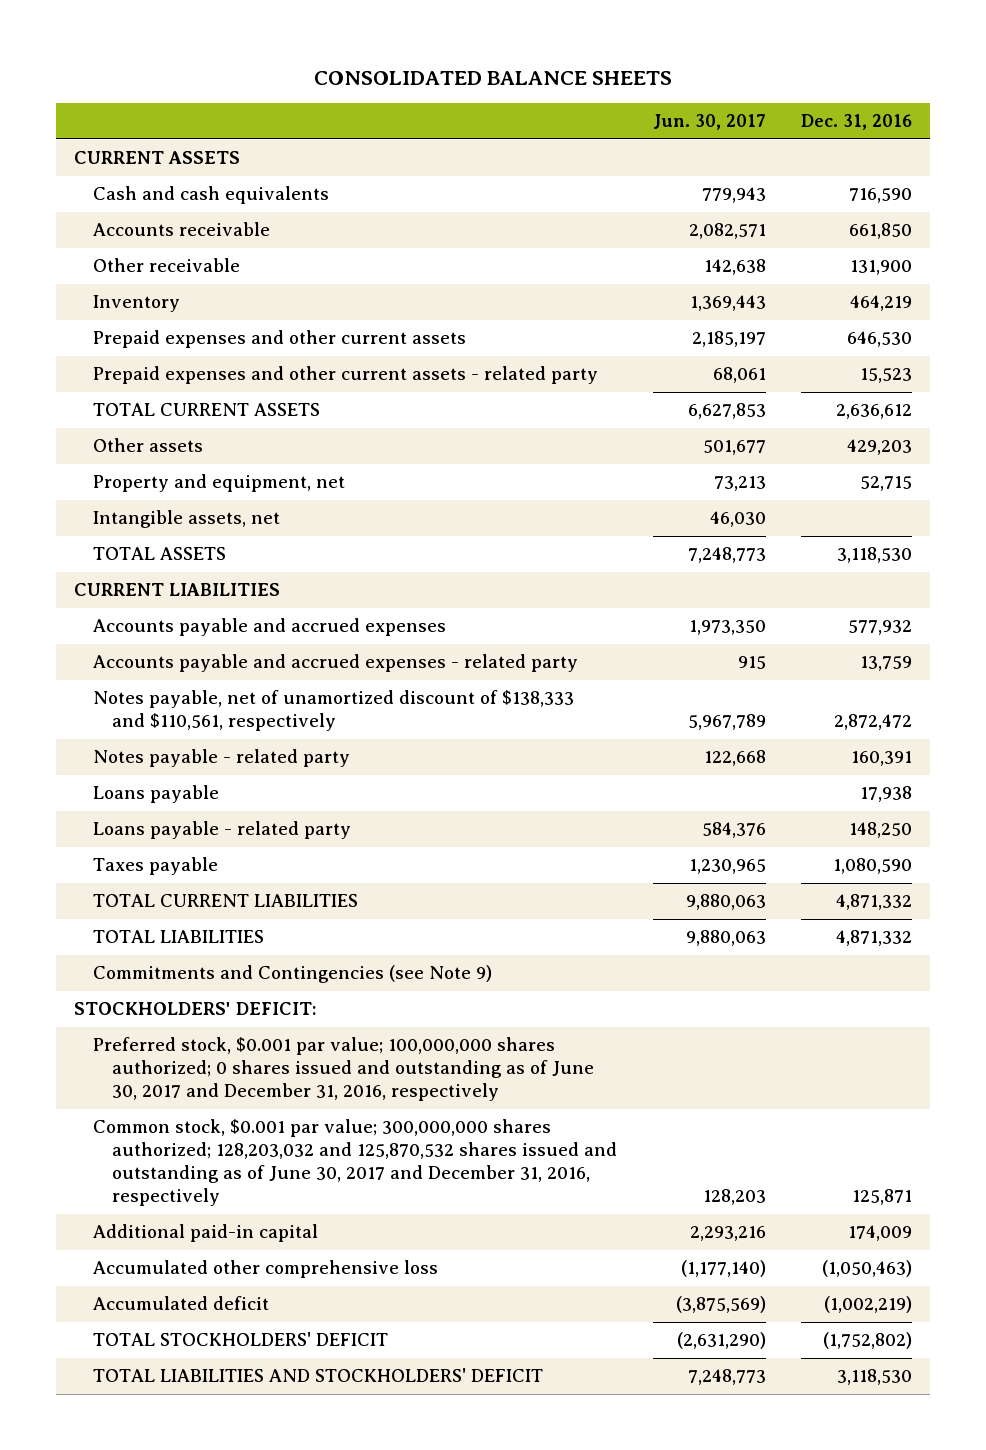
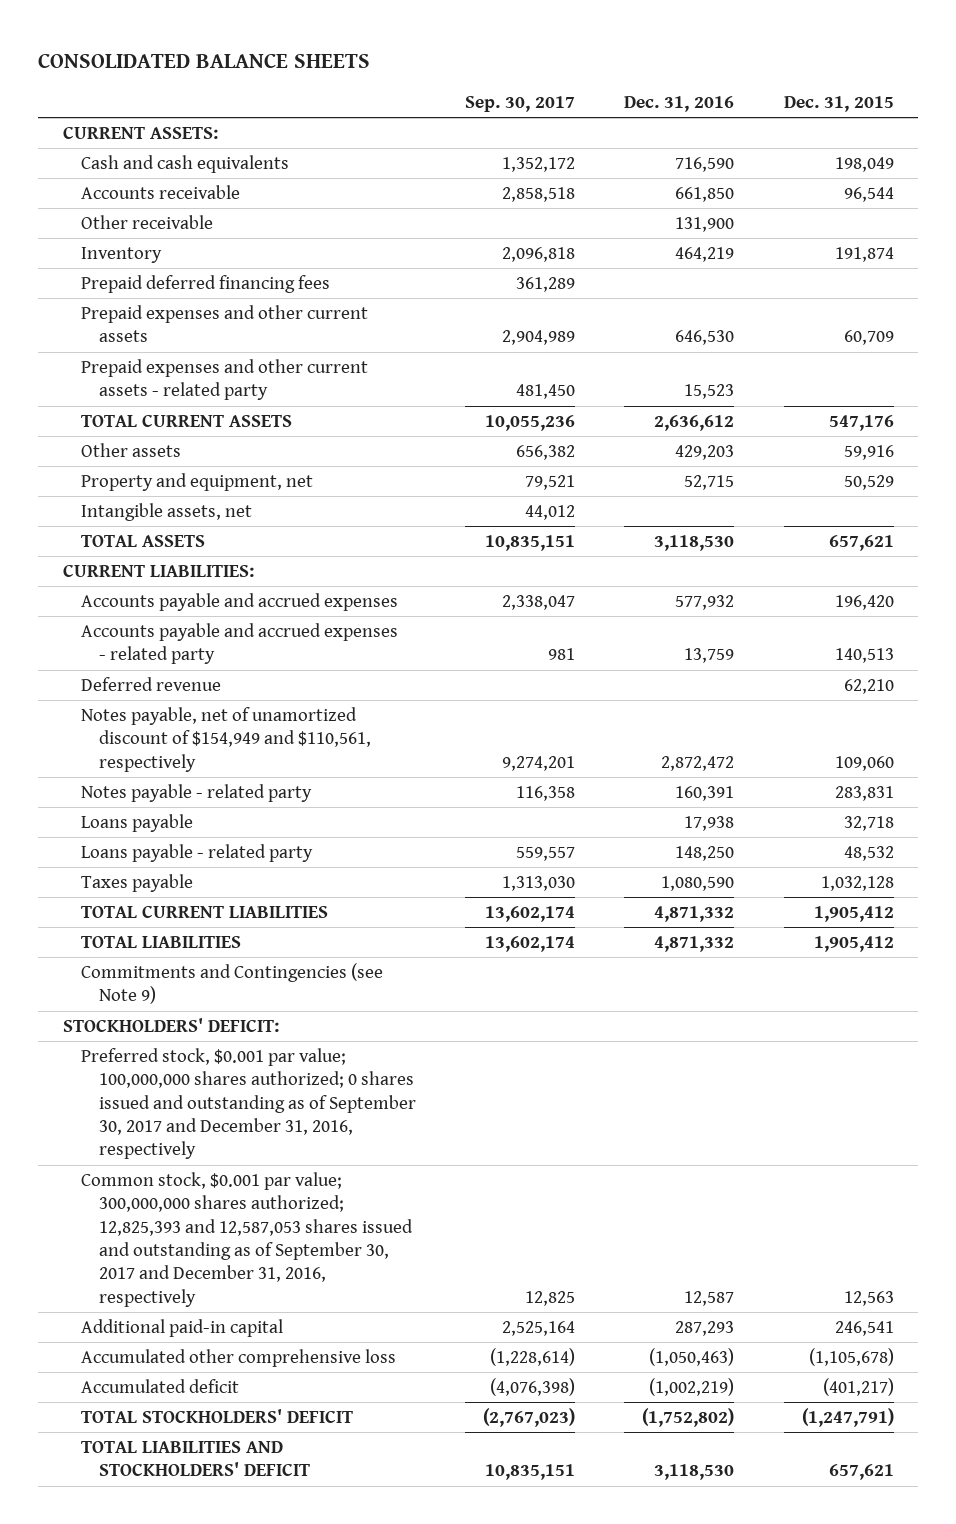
- | Jun. 30, 2017 | Dec. 31, 2016
+ | Sep. 30, 2017 | Dec. 31, 2016 | Dec. 31, 2015
- CURRENT ASSETS
+ CURRENT ASSETS:
+ Prepaid deferred financing fees | 361,289 | |
- CURRENT LIABILITIES
+ CURRENT LIABILITIES:
- Notes payable, net of unamortized discount of $138,333 and $110,561, respectively | 5,967,789 | 2,872,472
+ Deferred revenue | | | 62,210
+ Notes payable, net of unamortized discount of $154,949 and $110,561, respectively | 9,274,201 | 2,872,472 | 109,060
- Preferred stock, $0.001 par value; 100,000,000 shares authorized; 0 shares issued and outstanding as of June 30, 2017 and December 31, 2016, respectively
- Common stock, $0.001 par value; 300,000,000 shares authorized; 128,203,032 and 125,870,532 shares issued and outstanding as of June 30, 2017 and December 31, 2016, respectively | 128,203 | 125,871
- Additional paid-in capital | 2,293,216 | 174,009
+ Preferred stock, $0.001 par value; 100,000,000 shares authorized; 0 shares issued and outstanding as of September 30, 2017 and December 31, 2016, respectively
+ Common stock, $0.001 par value; 300,000,000 shares authorized; 12,825,393 and 12,587,053 shares issued and outstanding as of September 30, 2017 and December 31, 2016, respectively | 12,825 | 12,587 | 12,563
+ Additional paid-in capital | 2,525,164 | 287,293 | 246,541

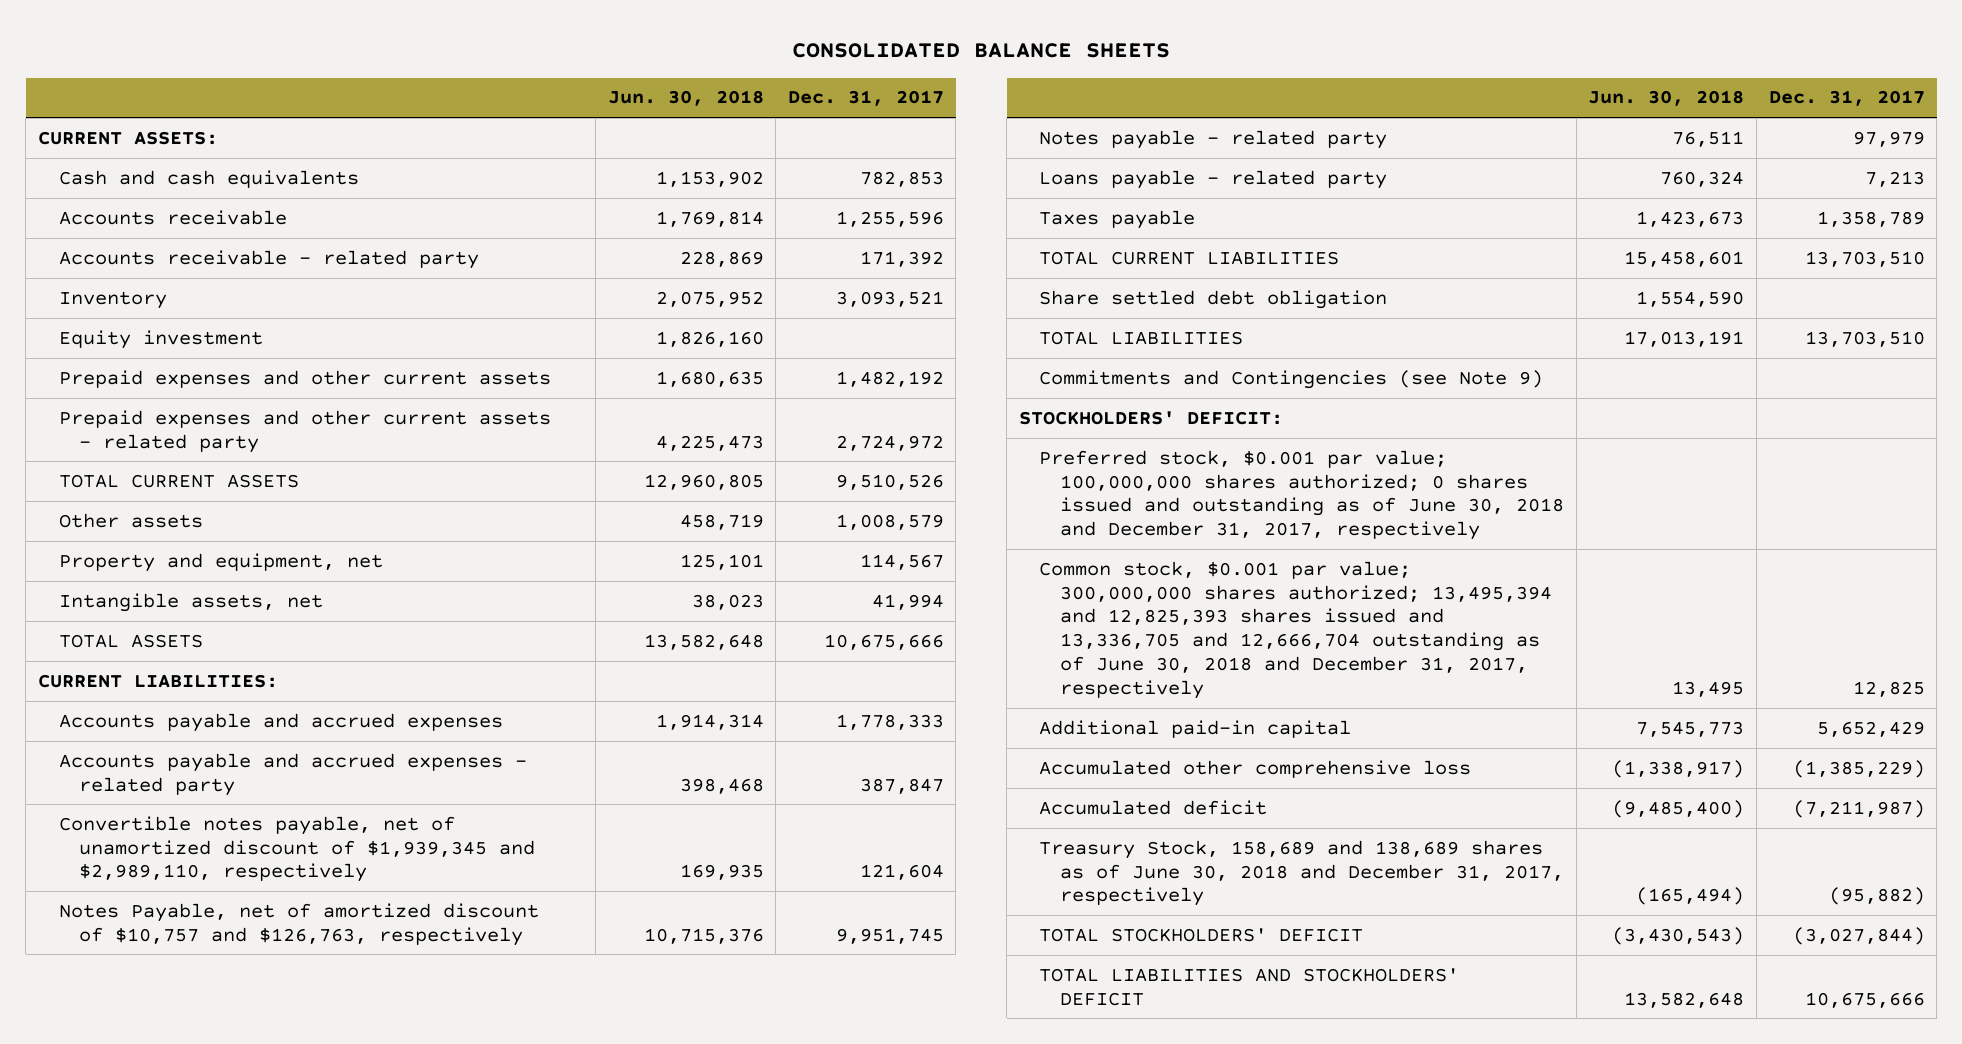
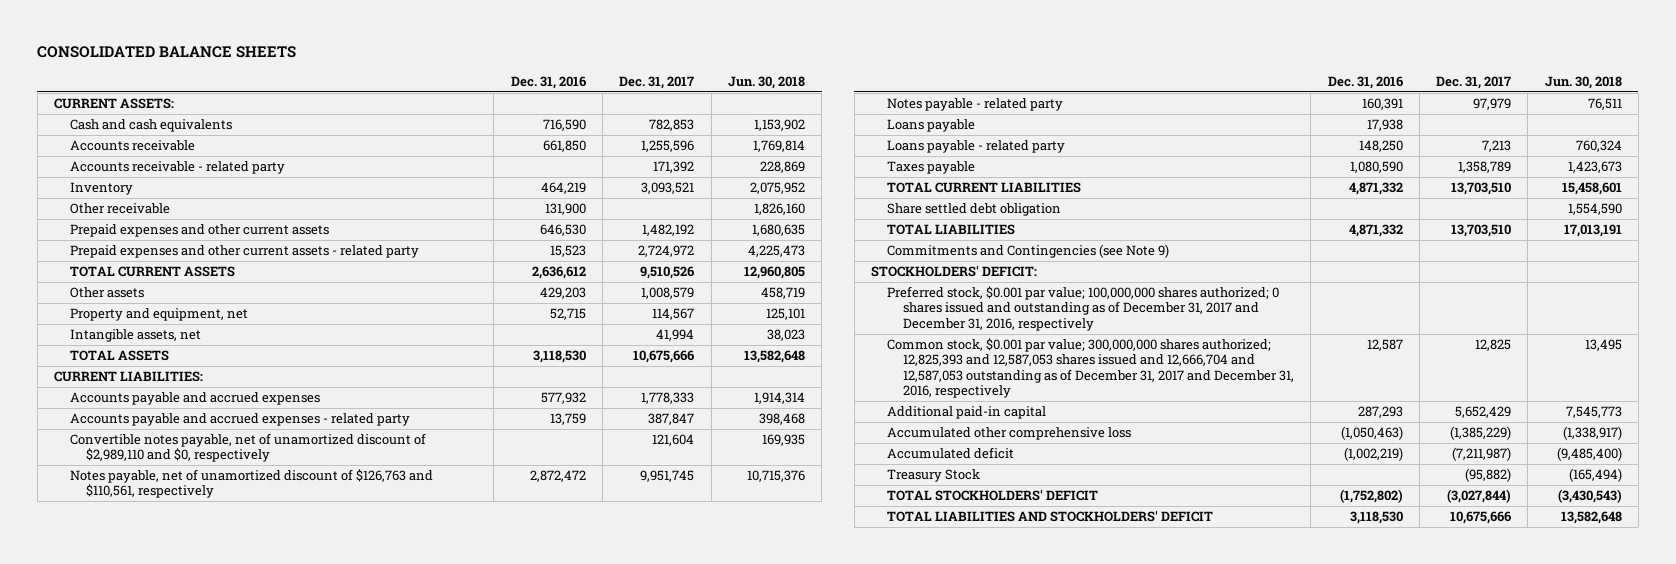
- | Jun. 30, 2018 | Dec. 31, 2017
+ | Dec. 31, 2016 | Dec. 31, 2017 | Jun. 30, 2018
- Equity investment | 1,826,160 |
+ Other receivable | 131,900 | | 1,826,160
- Convertible notes payable, net of unamortized discount of $1,939,345 and $2,989,110, respectively | 169,935 | 121,604
- Notes Payable, net of amortized discount of $10,757 and $126,763, respectively | 10,715,376 | 9,951,745
+ Convertible notes payable, net of unamortized discount of $2,989,110 and $0, respectively | | 121,604 | 169,935
+ Notes payable, net of unamortized discount of $126,763 and $110,561, respectively | 2,872,472 | 9,951,745 | 10,715,376
+ Loans payable | 17,938 | |
- Preferred stock, $0.001 par value; 100,000,000 shares authorized; 0 shares issued and outstanding as of June 30, 2018 and December 31, 2017, respectively
- Common stock, $0.001 par value; 300,000,000 shares authorized; 13,495,394 and 12,825,393 shares issued and 13,336,705 and 12,666,704 outstanding as of June 30, 2018 and December 31, 2017, respectively | 13,495 | 12,825
+ Preferred stock, $0.001 par value; 100,000,000 shares authorized; 0 shares issued and outstanding as of December 31, 2017 and December 31, 2016, respectively
+ Common stock, $0.001 par value; 300,000,000 shares authorized; 12,825,393 and 12,587,053 shares issued and 12,666,704 and 12,587,053 outstanding as of December 31, 2017 and December 31, 2016, respectively | 12,587 | 12,825 | 13,495
- Treasury Stock, 158,689 and 138,689 shares as of June 30, 2018 and December 31, 2017, respectively | (165,494) | (95,882)
+ Treasury Stock | | (95,882) | (165,494)

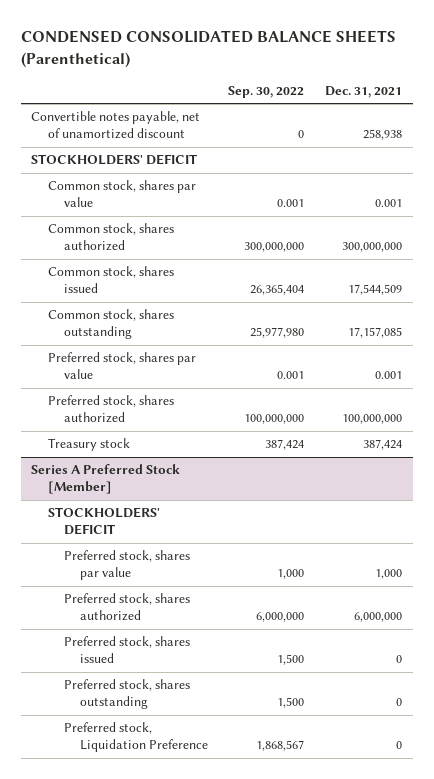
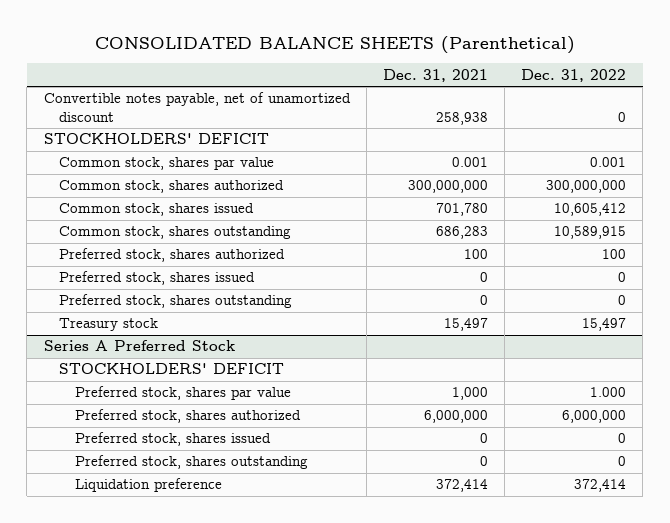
- CONDENSED CONSOLIDATED BALANCE SHEETS (Parenthetical)
+ CONSOLIDATED BALANCE SHEETS (Parenthetical)
- | Sep. 30, 2022 | Dec. 31, 2021
+ | Dec. 31, 2021 | Dec. 31, 2022
- Common stock, shares issued | 26,365,404 | 17,544,509
- Common stock, shares outstanding | 25,977,980 | 17,157,085
- Preferred stock, shares par value | 0.001 | 0.001
- Preferred stock, shares authorized | 100,000,000 | 100,000,000
- Treasury stock | 387,424 | 387,424
- Series A Preferred Stock [Member]
+ Common stock, shares issued | 701,780 | 10,605,412
+ Common stock, shares outstanding | 686,283 | 10,589,915
+ Preferred stock, shares authorized | 100 | 100
+ Preferred stock, shares issued | 0 | 0
+ Preferred stock, shares outstanding | 0 | 0
+ Treasury stock | 15,497 | 15,497
+ Series A Preferred Stock
- Preferred stock, Liquidation Preference | 1,868,567 | 0
+ Liquidation preference | 372,414 | 372,414

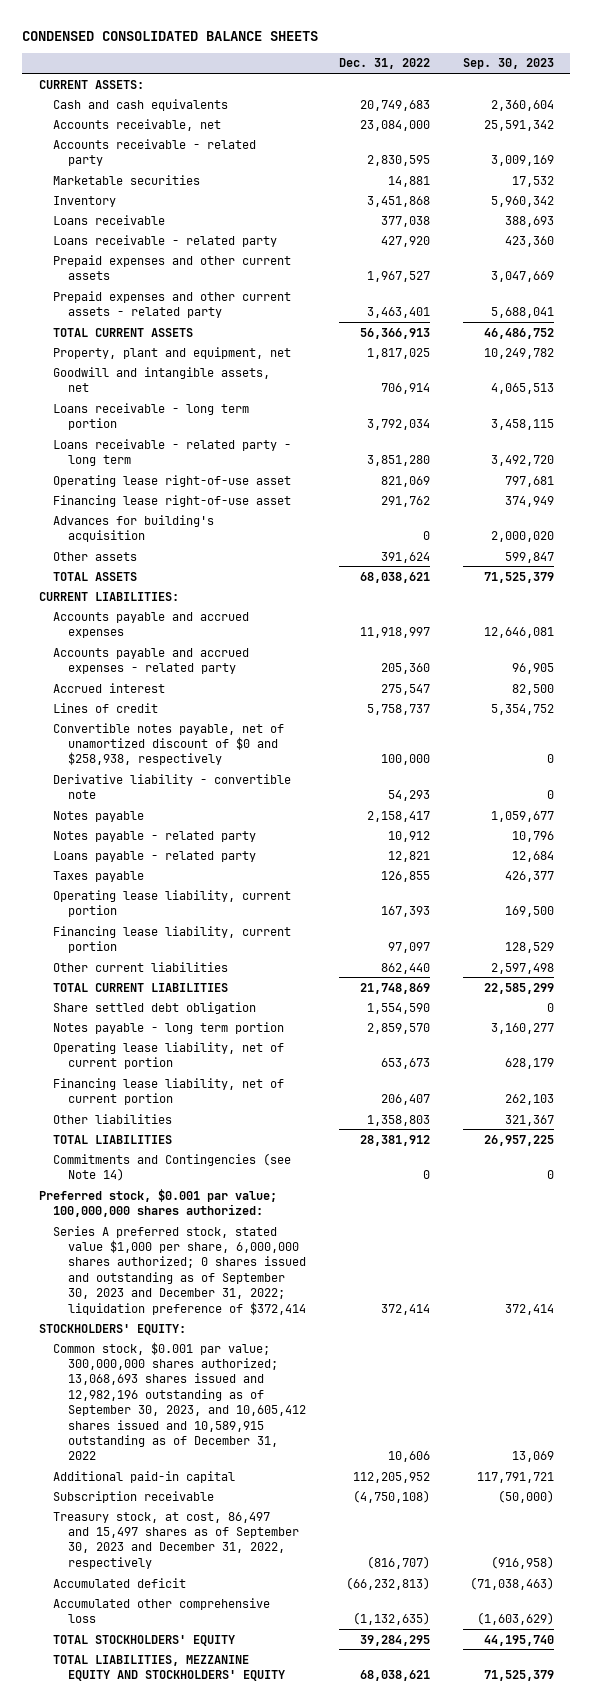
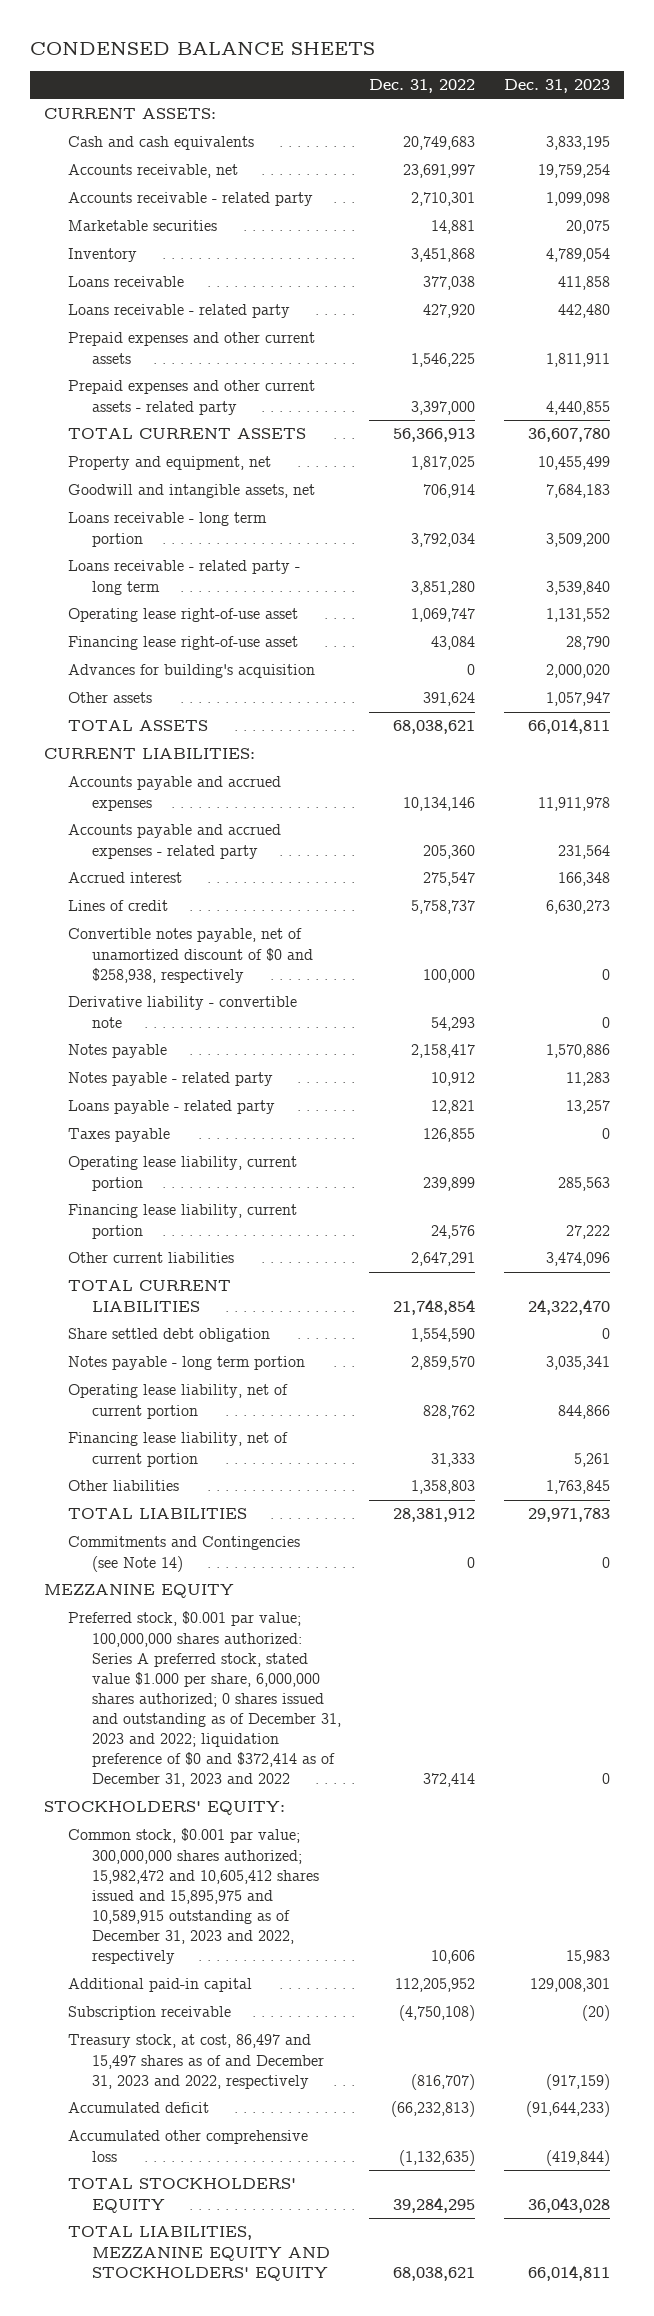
- CONDENSED CONSOLIDATED BALANCE SHEETS
+ CONDENSED BALANCE SHEETS
- | Dec. 31, 2022 | Sep. 30, 2023
+ | Dec. 31, 2022 | Dec. 31, 2023
- Accounts receivable, net | 23,084,000 | 25,591,342
- Accounts receivable - related party | 2,830,595 | 3,009,169
+ Accounts receivable, net | 23,691,997 | 19,759,254
+ Accounts receivable - related party | 2,710,301 | 1,099,098
- Prepaid expenses and other current assets | 1,967,527 | 3,047,669
- Prepaid expenses and other current assets - related party | 3,463,401 | 5,688,041
+ Prepaid expenses and other current assets | 1,546,225 | 1,811,911
+ Prepaid expenses and other current assets - related party | 3,397,000 | 4,440,855
- Property, plant and equipment, net | 1,817,025 | 10,249,782
+ Property and equipment, net | 1,817,025 | 10,455,499
- Operating lease right-of-use asset | 821,069 | 797,681
- Financing lease right-of-use asset | 291,762 | 374,949
+ Operating lease right-of-use asset | 1,069,747 | 1,131,552
+ Financing lease right-of-use asset | 43,084 | 28,790
- Accounts payable and accrued expenses | 11,918,997 | 12,646,081
+ Accounts payable and accrued expenses | 10,134,146 | 11,911,978
- Operating lease liability, current portion | 167,393 | 169,500
- Financing lease liability, current portion | 97,097 | 128,529
- Other current liabilities | 862,440 | 2,597,498
- TOTAL CURRENT LIABILITIES | 21,748,869 | 22,585,299
+ Operating lease liability, current portion | 239,899 | 285,563
+ Financing lease liability, current portion | 24,576 | 27,222
+ Other current liabilities | 2,647,291 | 3,474,096
+ TOTAL CURRENT LIABILITIES | 21,748,854 | 24,322,470
- Operating lease liability, net of current portion | 653,673 | 628,179
- Financing lease liability, net of current portion | 206,407 | 262,103
+ Operating lease liability, net of current portion | 828,762 | 844,866
+ Financing lease liability, net of current portion | 31,333 | 5,261
- Preferred stock, $0.001 par value; 100,000,000 shares authorized:
- Series A preferred stock, stated value $1,000 per share, 6,000,000 shares authorized; 0 shares issued and outstanding as of September 30, 2023 and December 31, 2022; liquidation preference of $372,414 | 372,414 | 372,414
+ MEZZANINE EQUITY
+ Preferred stock, $0.001 par value; 100,000,000 shares authorized: Series A preferred stock, stated value $1.000 per share, 6,000,000 shares authorized; 0 shares issued and outstanding as of December 31, 2023 and 2022; liquidation preference of $0 and $372,414 as of December 31, 2023 and 2022 | 372,414 | 0
- Common stock, $0.001 par value; 300,000,000 shares authorized; 13,068,693 shares issued and 12,982,196 outstanding as of September 30, 2023, and 10,605,412 shares issued and 10,589,915 outstanding as of December 31, 2022 | 10,606 | 13,069
+ Common stock, $0.001 par value; 300,000,000 shares authorized; 15,982,472 and 10,605,412 shares issued and 15,895,975 and 10,589,915 outstanding as of December 31, 2023 and 2022, respectively | 10,606 | 15,983
- Treasury stock, at cost, 86,497 and 15,497 shares as of September 30, 2023 and December 31, 2022, respectively | (816,707) | (916,958)
+ Treasury stock, at cost, 86,497 and 15,497 shares as of and December 31, 2023 and 2022, respectively | (816,707) | (917,159)

